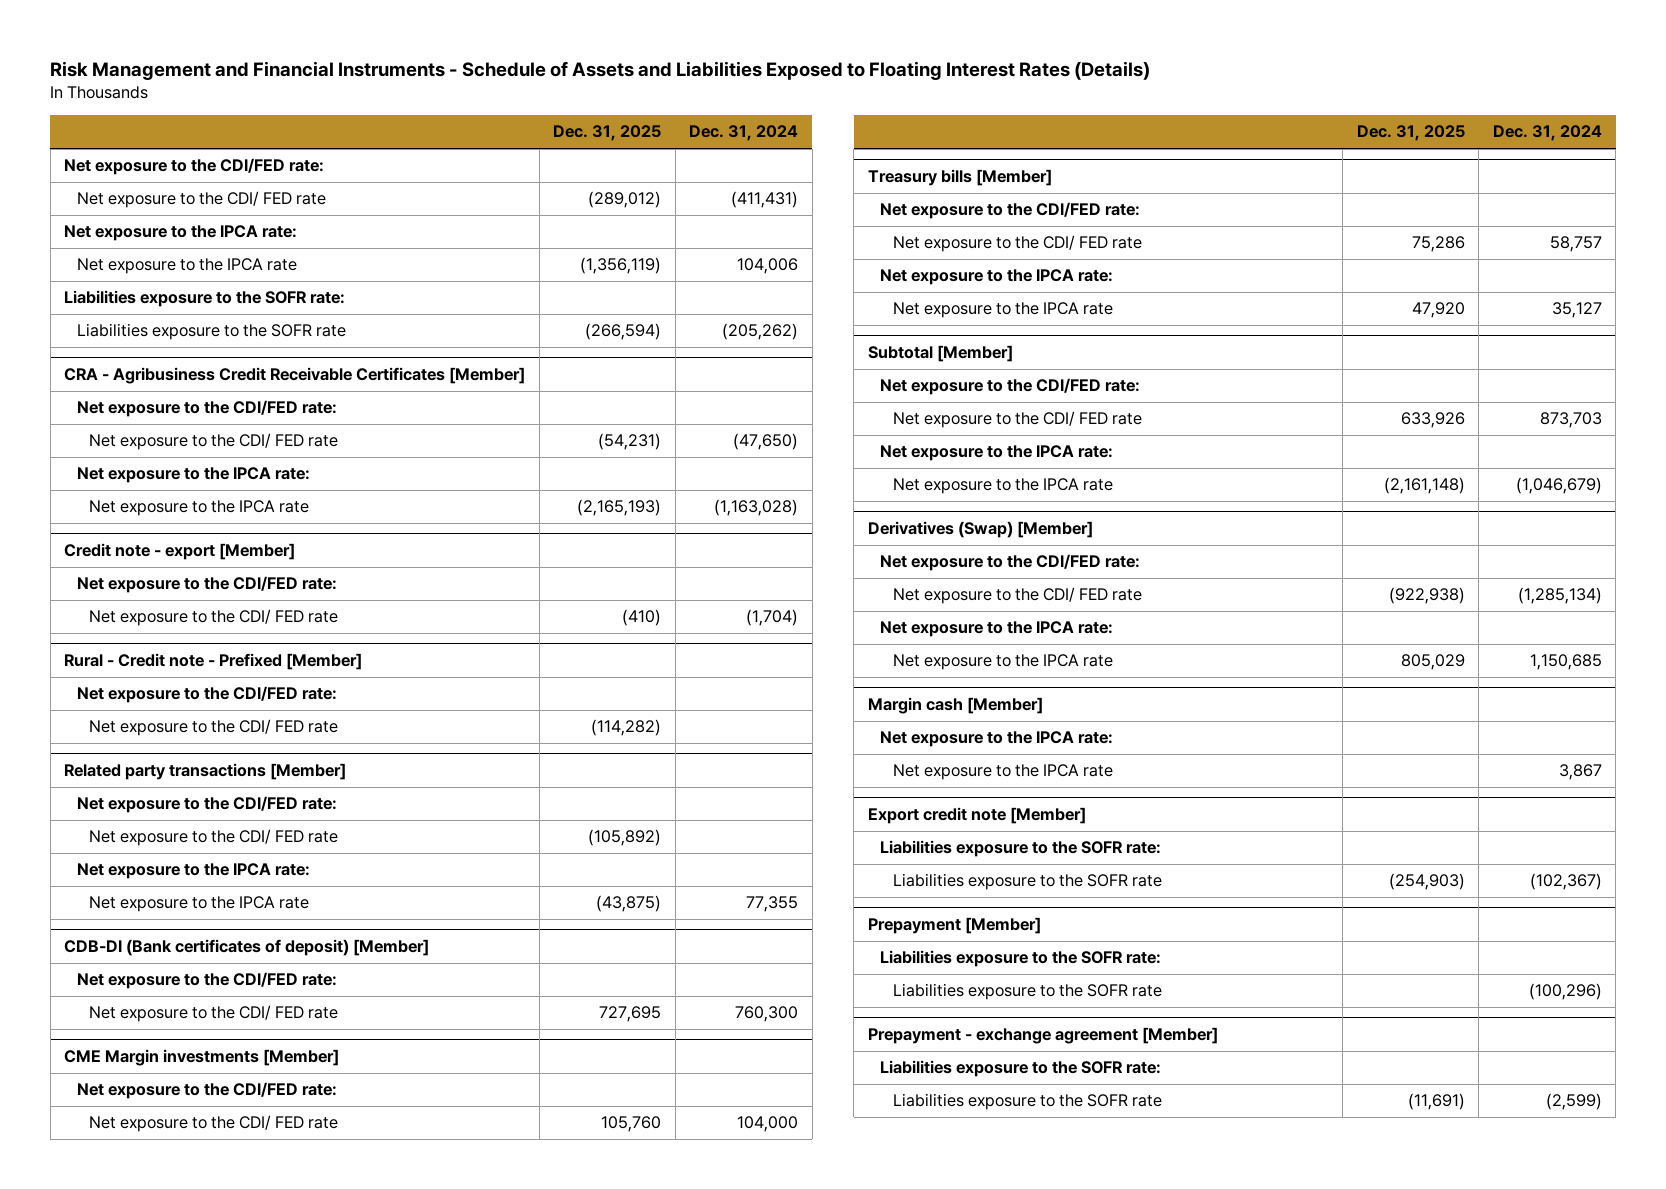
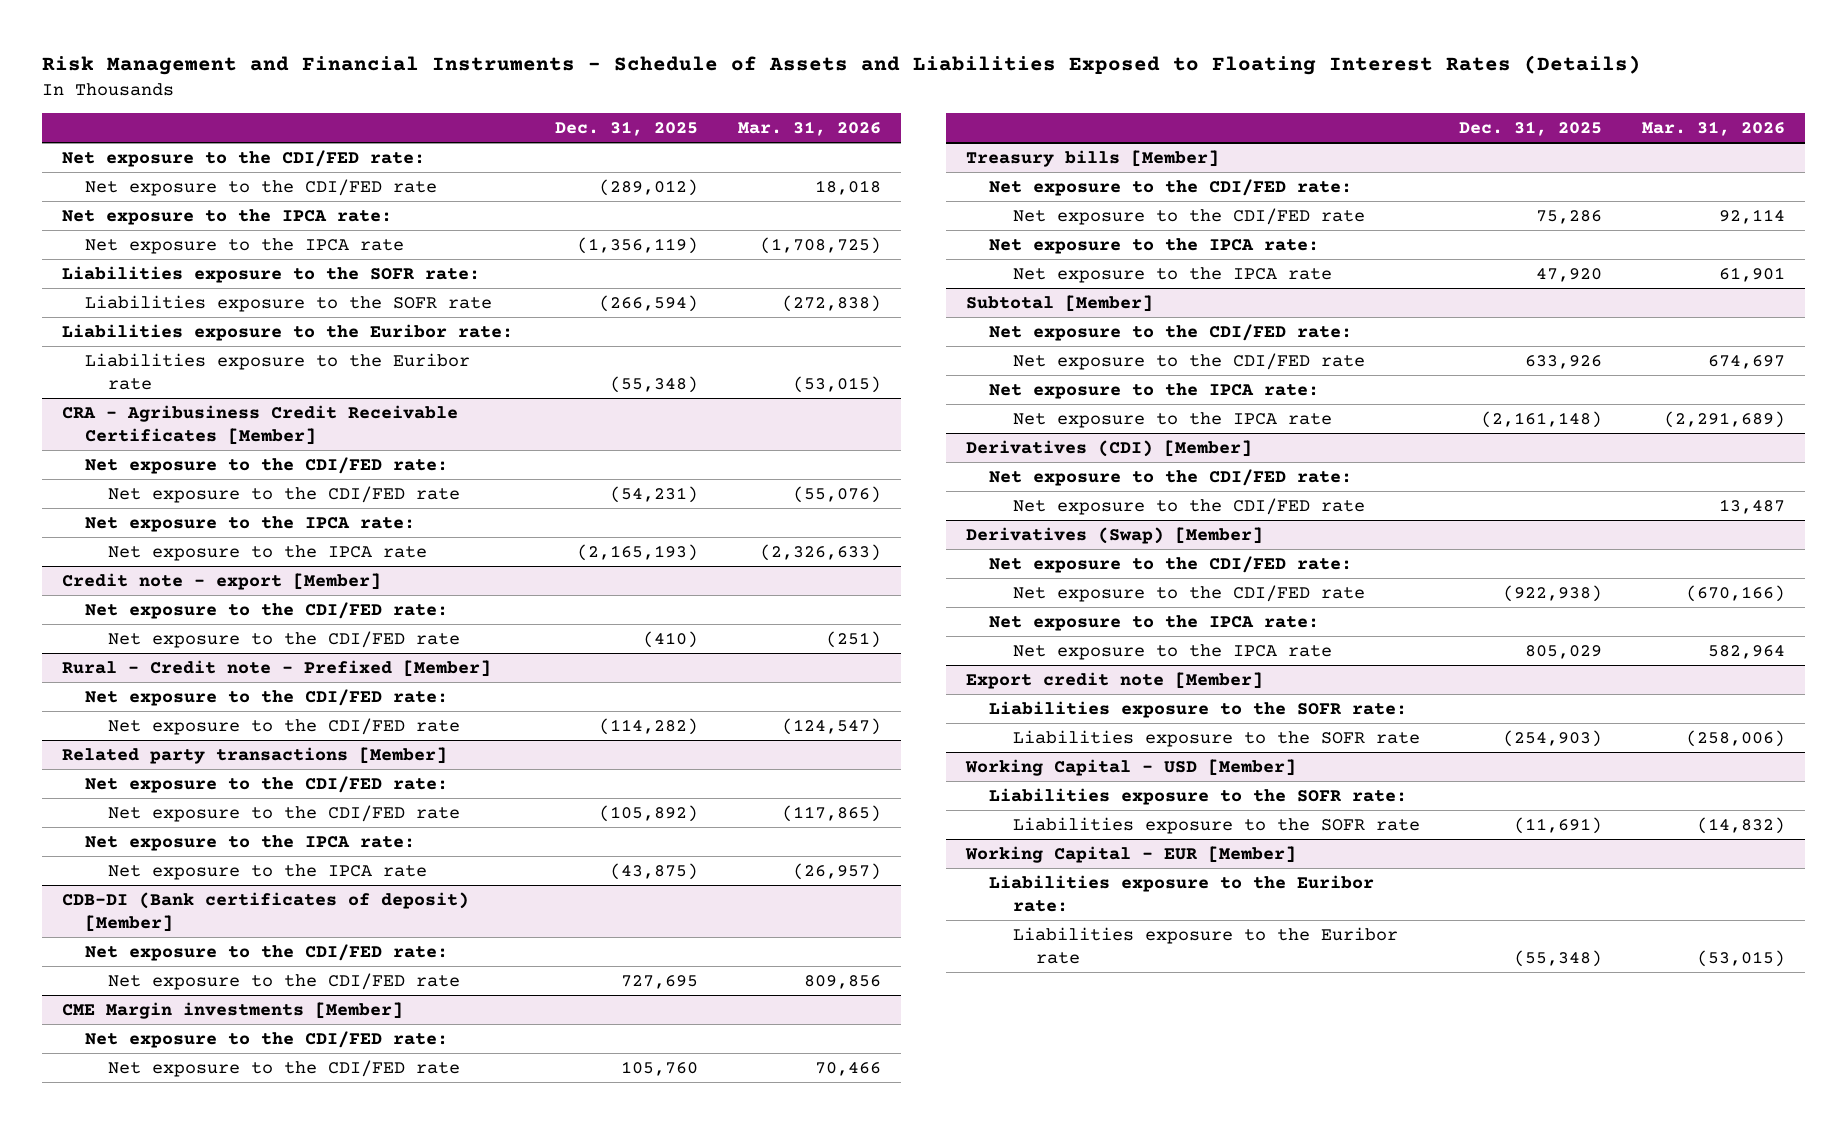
- | Dec. 31, 2025 | Dec. 31, 2024
+ | Dec. 31, 2025 | Mar. 31, 2026
- Net exposure to the CDI/ FED rate | (289,012) | (411,431)
+ Net exposure to the CDI/FED rate | (289,012) | 18,018
+ Liabilities exposure to the Euribor rate:
+ Liabilities exposure to the Euribor rate | (55,348) | (53,015)
@ CRA - Agribusiness Credit Receivable Certificates [Member]
- Net exposure to the CDI/ FED rate | (54,231) | (47,650)
+ Net exposure to the CDI/FED rate | (54,231) | (55,076)
@ Credit note - export [Member]
- Net exposure to the CDI/ FED rate | (410) | (1,704)
+ Net exposure to the CDI/FED rate | (410) | (251)
@ Rural - Credit note - Prefixed [Member]
- Net exposure to the CDI/ FED rate | (114,282) |
+ Net exposure to the CDI/FED rate | (114,282) | (124,547)
@ Related party transactions [Member]
- Net exposure to the CDI/ FED rate | (105,892) |
+ Net exposure to the CDI/FED rate | (105,892) | (117,865)
@ CDB-DI (Bank certificates of deposit) [Member]
- Net exposure to the CDI/ FED rate | 727,695 | 760,300
+ Net exposure to the CDI/FED rate | 727,695 | 809,856
@ CME Margin investments [Member]
- Net exposure to the CDI/ FED rate | 105,760 | 104,000
+ Net exposure to the CDI/FED rate | 105,760 | 70,466
@ Treasury bills [Member]
- Net exposure to the CDI/ FED rate | 75,286 | 58,757
+ Net exposure to the CDI/FED rate | 75,286 | 92,114
@ Subtotal [Member]
- Net exposure to the CDI/ FED rate | 633,926 | 873,703
+ Net exposure to the CDI/FED rate | 633,926 | 674,697
+ Derivatives (CDI) [Member]
+ Net exposure to the CDI/FED rate:
+ Net exposure to the CDI/FED rate | | 13,487
@ Derivatives (Swap) [Member]
- Net exposure to the CDI/ FED rate | (922,938) | (1,285,134)
+ Net exposure to the CDI/FED rate | (922,938) | (670,166)
- Margin cash [Member]
- Net exposure to the IPCA rate:
- Net exposure to the IPCA rate | | 3,867
- Prepayment [Member]
- Liabilities exposure to the SOFR rate:
- Liabilities exposure to the SOFR rate | | (100,296)
- Prepayment - exchange agreement [Member]
+ Working Capital - USD [Member]
+ Working Capital - EUR [Member]
+ Liabilities exposure to the Euribor rate:
+ Liabilities exposure to the Euribor rate | (55,348) | (53,015)

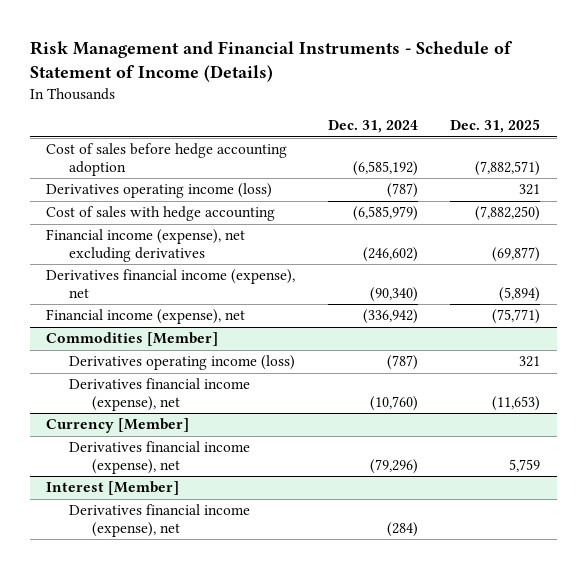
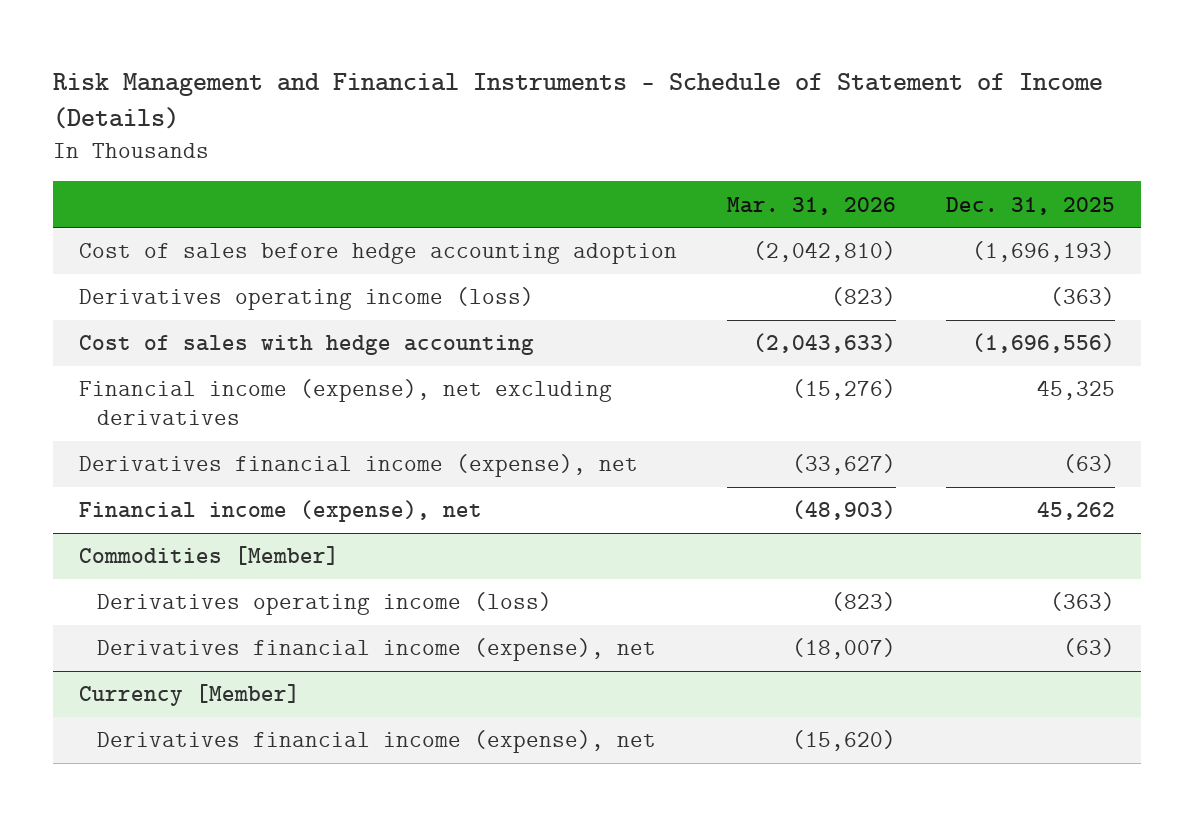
- | Dec. 31, 2024 | Dec. 31, 2025
+ | Mar. 31, 2026 | Dec. 31, 2025
- Cost of sales before hedge accounting adoption | (6,585,192) | (7,882,571)
- Derivatives operating income (loss) | (787) | 321
- Cost of sales with hedge accounting | (6,585,979) | (7,882,250)
- Financial income (expense), net excluding derivatives | (246,602) | (69,877)
- Derivatives financial income (expense), net | (90,340) | (5,894)
- Financial income (expense), net | (336,942) | (75,771)
+ Cost of sales before hedge accounting adoption | (2,042,810) | (1,696,193)
+ Derivatives operating income (loss) | (823) | (363)
+ Cost of sales with hedge accounting | (2,043,633) | (1,696,556)
+ Financial income (expense), net excluding derivatives | (15,276) | 45,325
+ Derivatives financial income (expense), net | (33,627) | (63)
+ Financial income (expense), net | (48,903) | 45,262
@ Commodities [Member]
- Derivatives operating income (loss) | (787) | 321
- Derivatives financial income (expense), net | (10,760) | (11,653)
+ Derivatives operating income (loss) | (823) | (363)
+ Derivatives financial income (expense), net | (18,007) | (63)
@ Currency [Member]
- Derivatives financial income (expense), net | (79,296) | 5,759
- Interest [Member]

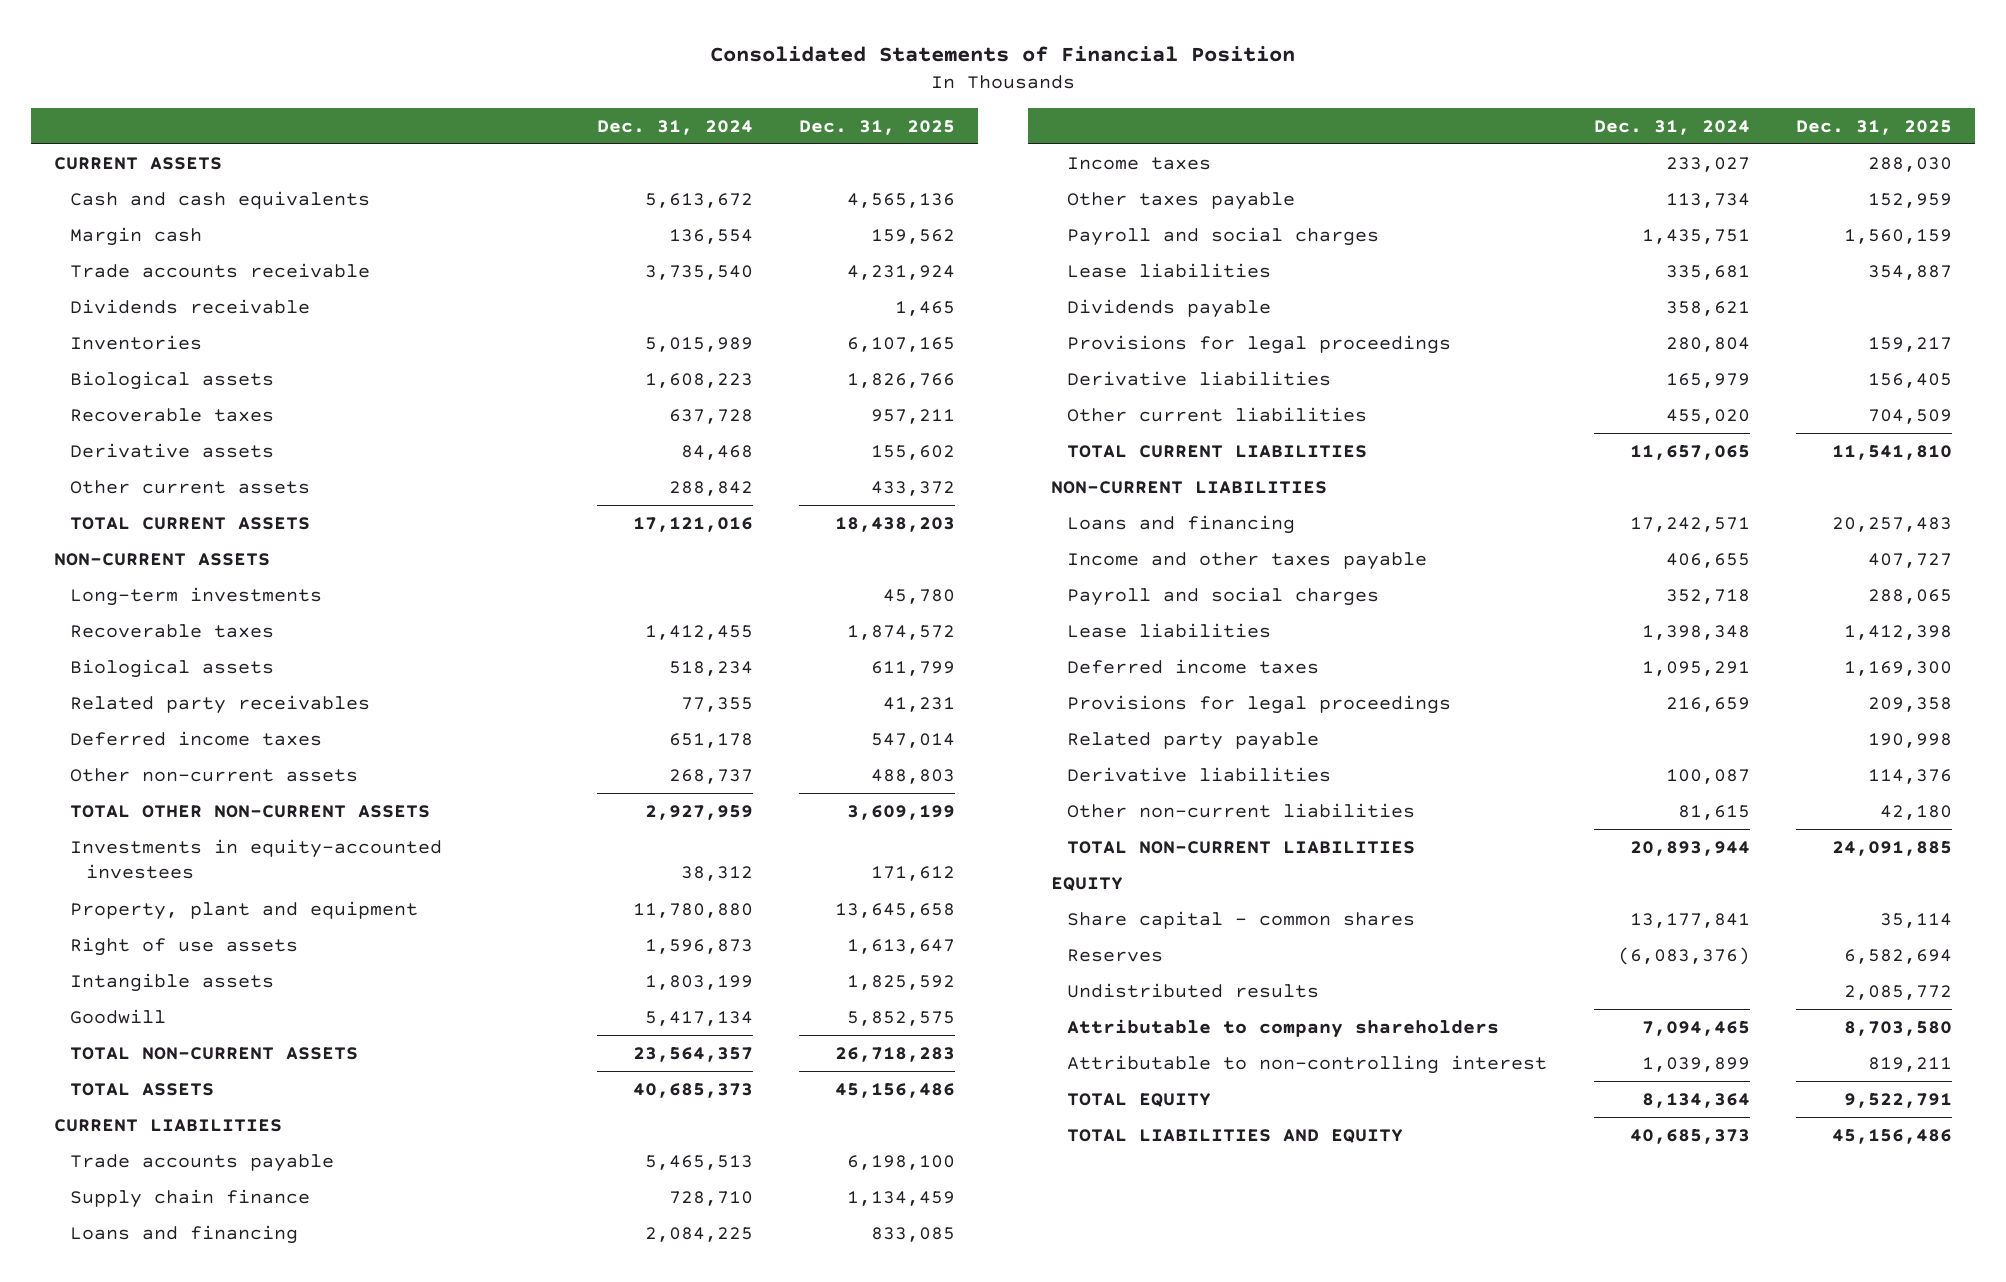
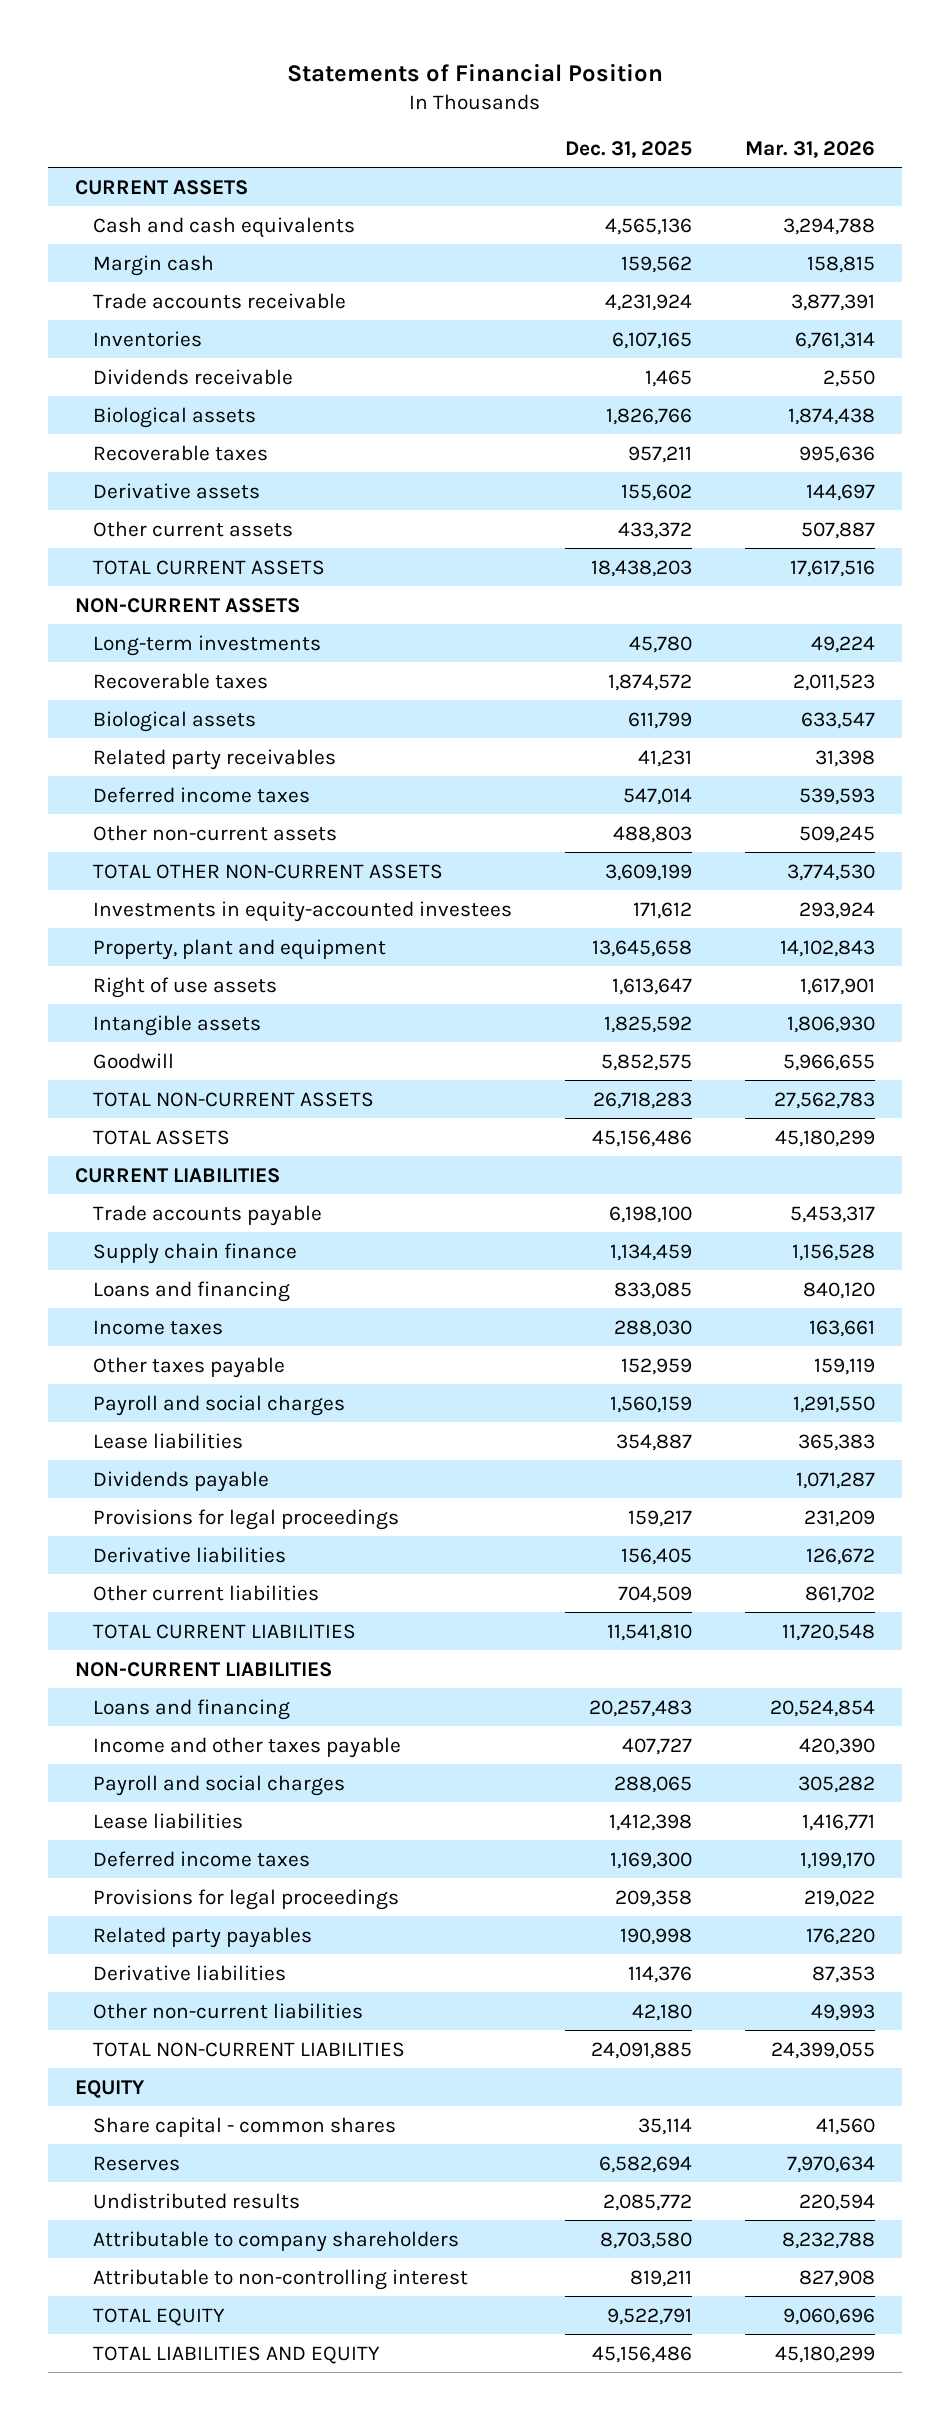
- Consolidated Statements of Financial Position
+ Statements of Financial Position
- | Dec. 31, 2024 | Dec. 31, 2025
+ | Dec. 31, 2025 | Mar. 31, 2026
moved down: Dividends receivable | 1,465 | 2,550
- Related party payable | | 190,998
+ Related party payables | 190,998 | 176,220

